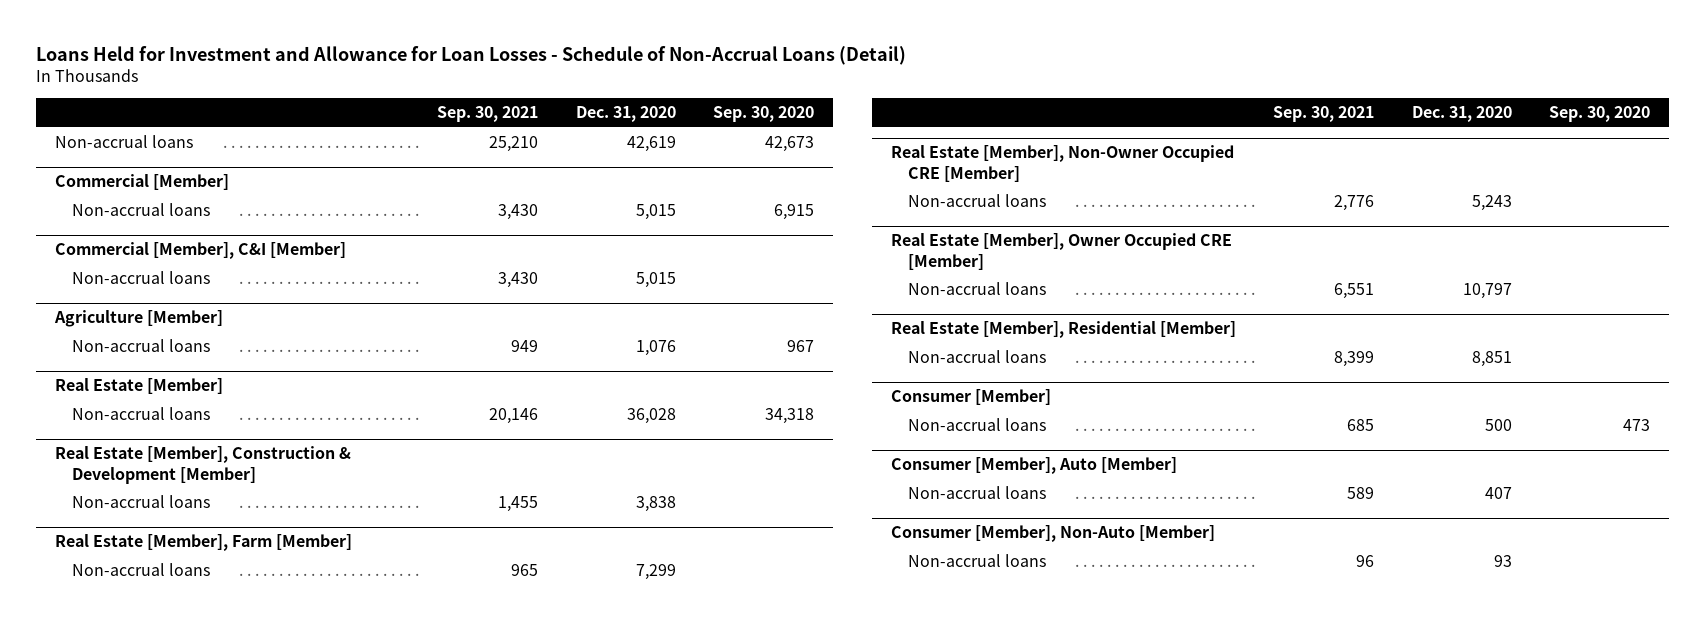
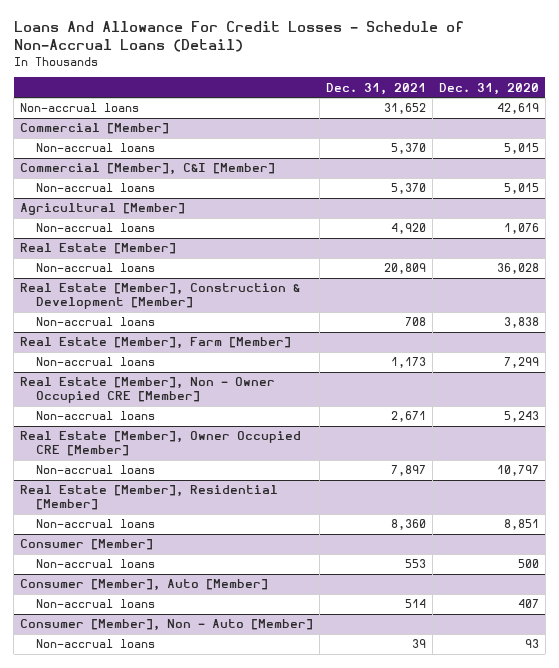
- Loans Held for Investment and Allowance for Loan Losses - Schedule of Non-Accrual Loans (Detail)
+ Loans And Allowance For Credit Losses - Schedule of Non-Accrual Loans (Detail)
- | Sep. 30, 2021 | Dec. 31, 2020 | Sep. 30, 2020
+ | Dec. 31, 2021 | Dec. 31, 2020
- Agriculture [Member]
+ Agricultural [Member]
- Real Estate [Member], Non-Owner Occupied CRE [Member]
+ Real Estate [Member], Non - Owner Occupied CRE [Member]
- Consumer [Member], Non-Auto [Member]
+ Consumer [Member], Non - Auto [Member]

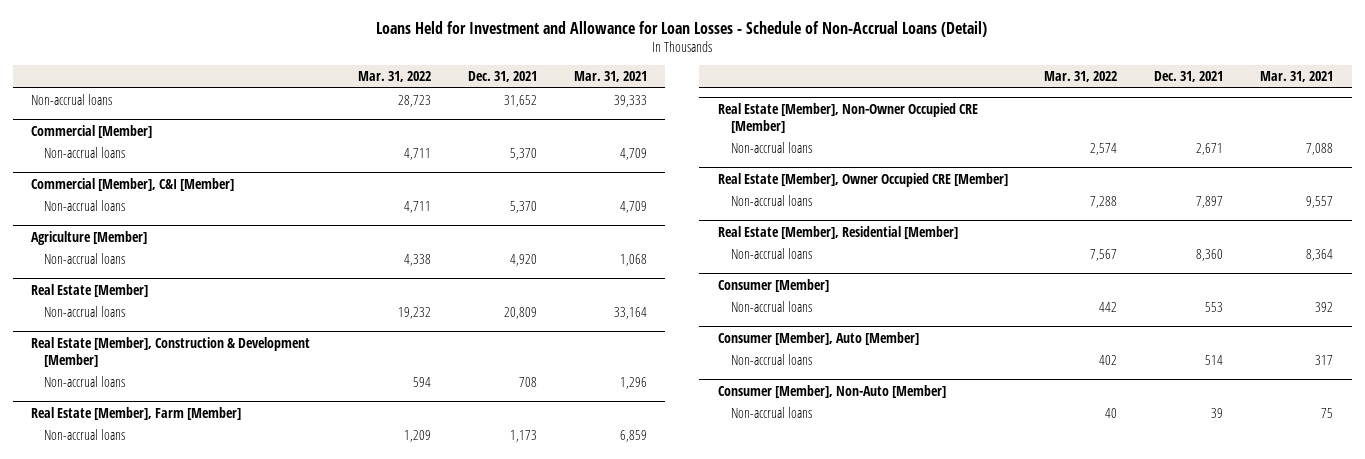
- Loans And Allowance For Credit Losses - Schedule of Non-Accrual Loans (Detail)
+ Loans Held for Investment and Allowance for Loan Losses - Schedule of Non-Accrual Loans (Detail)
- | Dec. 31, 2021 | Dec. 31, 2020
+ | Mar. 31, 2022 | Dec. 31, 2021 | Mar. 31, 2021
- Agricultural [Member]
+ Agriculture [Member]
- Real Estate [Member], Non - Owner Occupied CRE [Member]
+ Real Estate [Member], Non-Owner Occupied CRE [Member]
- Consumer [Member], Non - Auto [Member]
+ Consumer [Member], Non-Auto [Member]

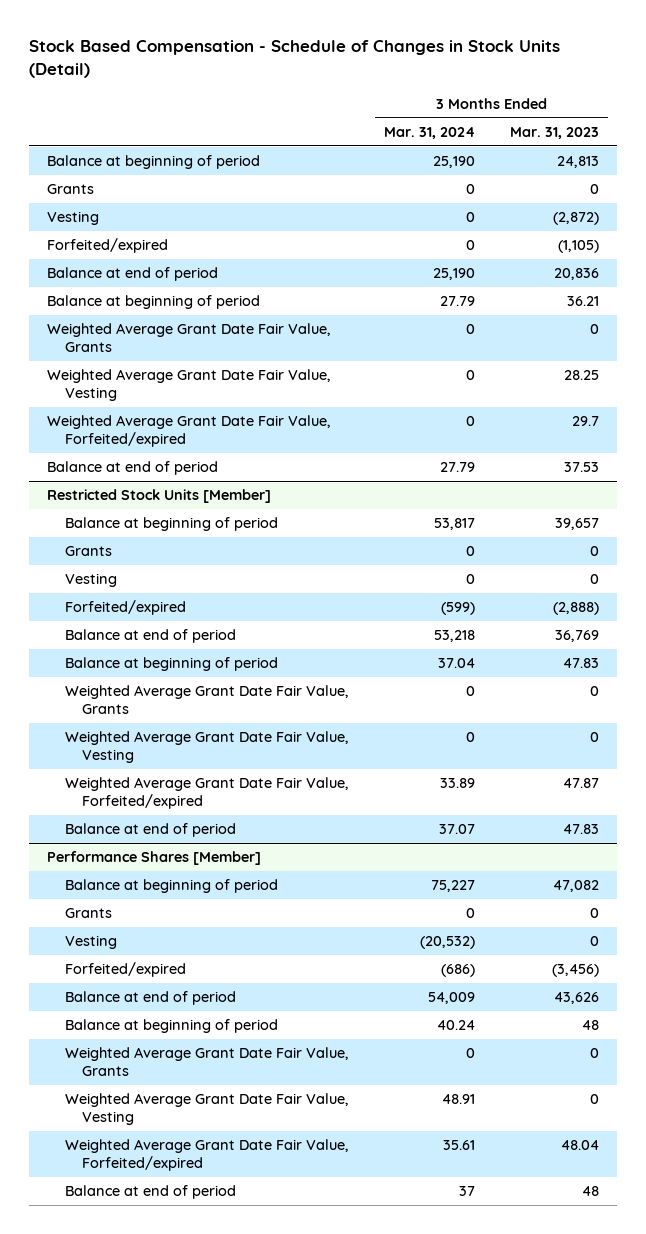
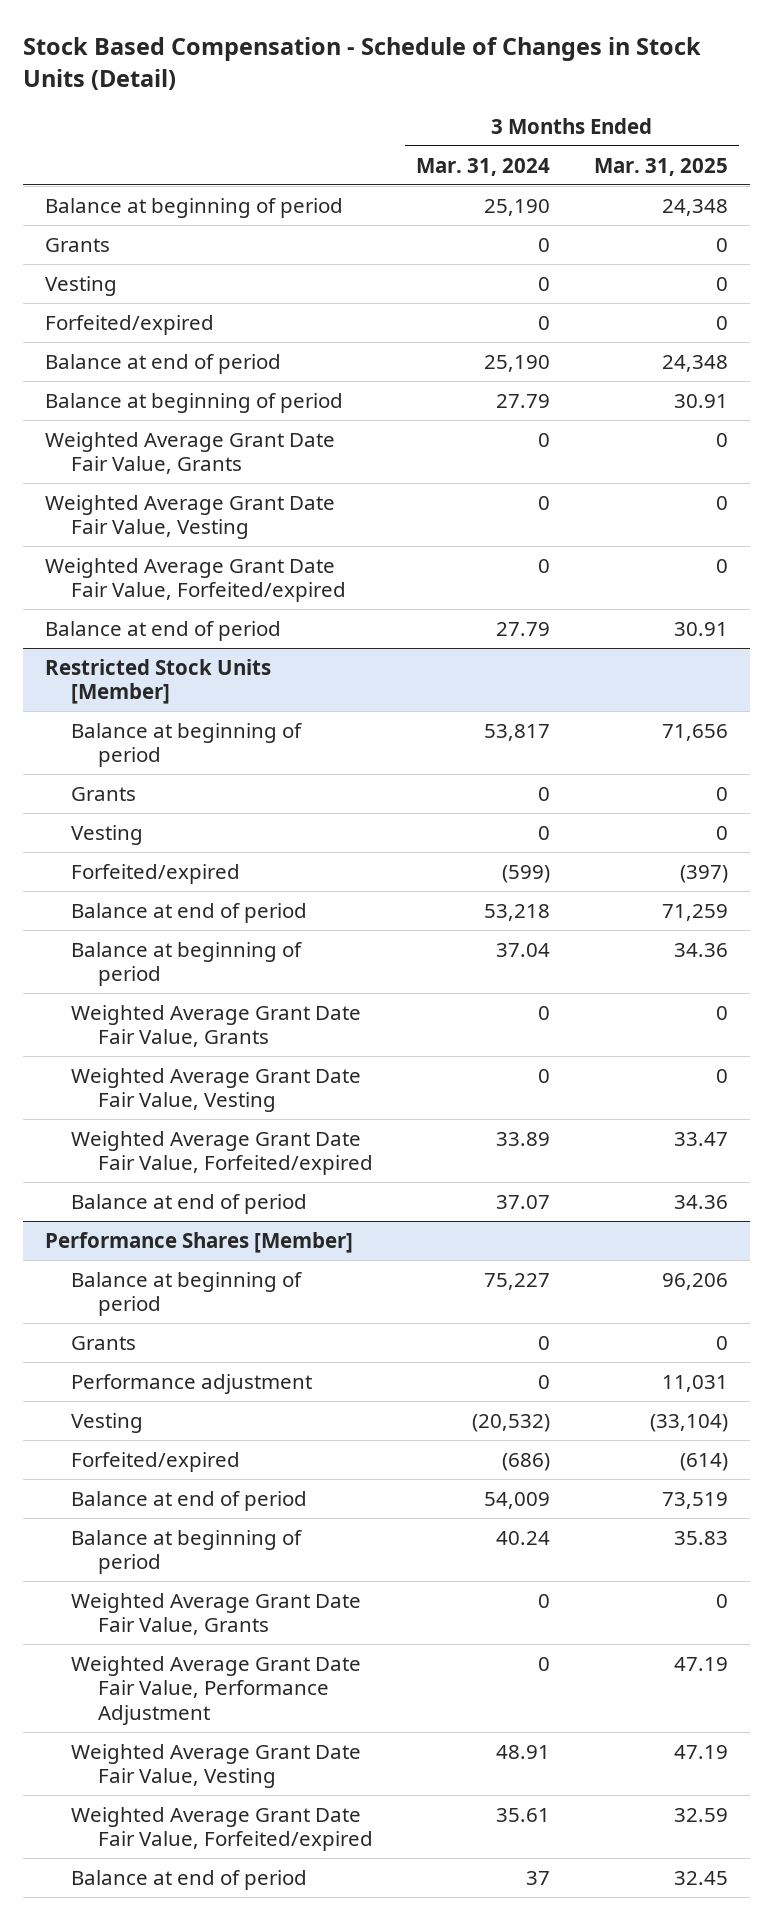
- | 3 Months Ended Mar. 31, 2024 | 3 Months Ended Mar. 31, 2023
+ | 3 Months Ended Mar. 31, 2024 | 3 Months Ended Mar. 31, 2025
@ Performance Shares [Member]
+ Performance adjustment | 0 | 11,031
+ Weighted Average Grant Date Fair Value, Performance Adjustment | 0 | 47.19

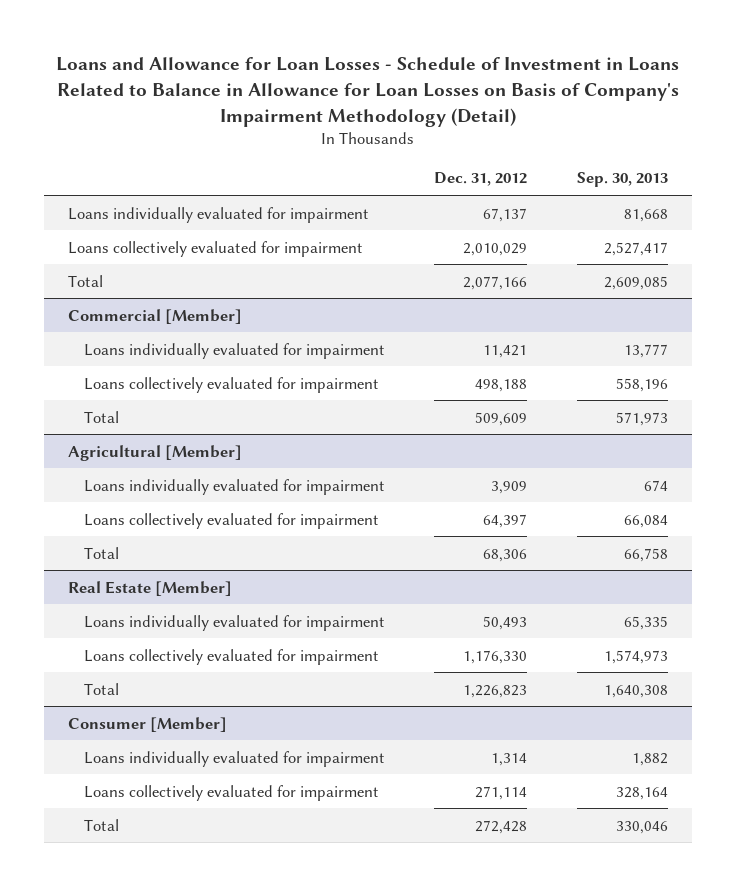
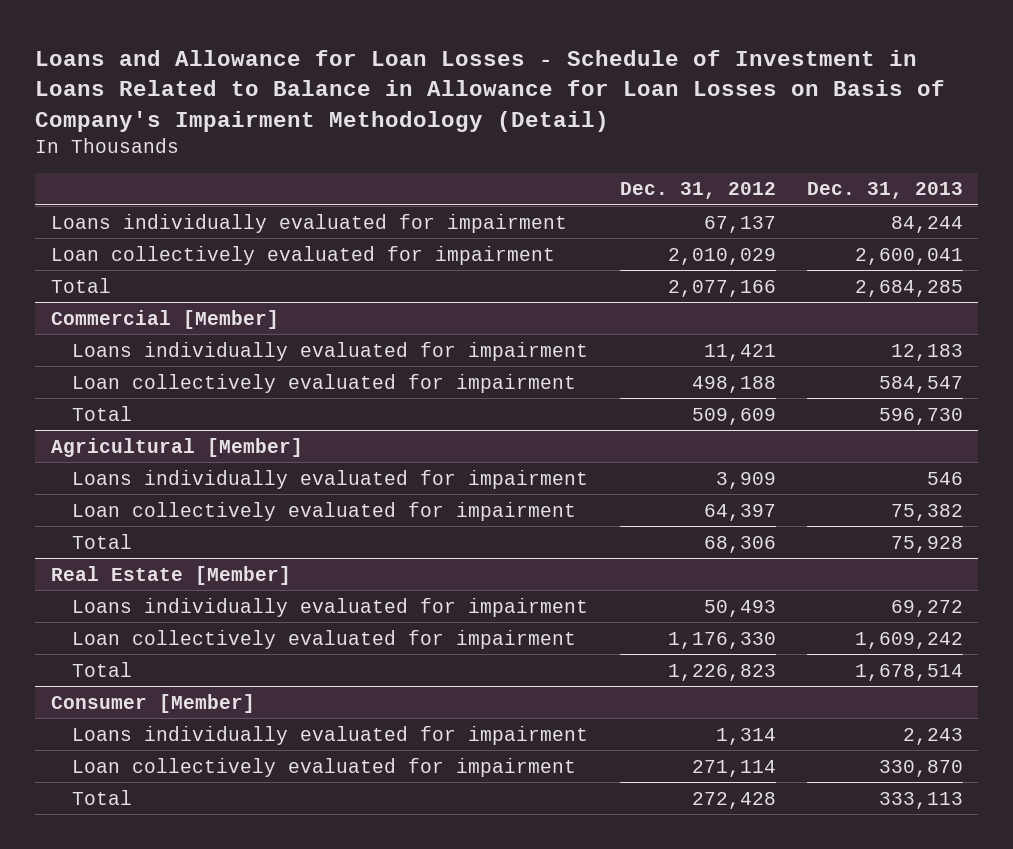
- | Dec. 31, 2012 | Sep. 30, 2013
+ | Dec. 31, 2012 | Dec. 31, 2013
- Loans collectively evaluated for impairment | 2,010,029 | 2,527,417
+ Loan collectively evaluated for impairment | 2,010,029 | 2,600,041
@ Commercial [Member]
- Loans collectively evaluated for impairment | 498,188 | 558,196
+ Loan collectively evaluated for impairment | 498,188 | 584,547
@ Agricultural [Member]
- Loans collectively evaluated for impairment | 64,397 | 66,084
+ Loan collectively evaluated for impairment | 64,397 | 75,382
@ Real Estate [Member]
- Loans collectively evaluated for impairment | 1,176,330 | 1,574,973
+ Loan collectively evaluated for impairment | 1,176,330 | 1,609,242
@ Consumer [Member]
- Loans collectively evaluated for impairment | 271,114 | 328,164
+ Loan collectively evaluated for impairment | 271,114 | 330,870

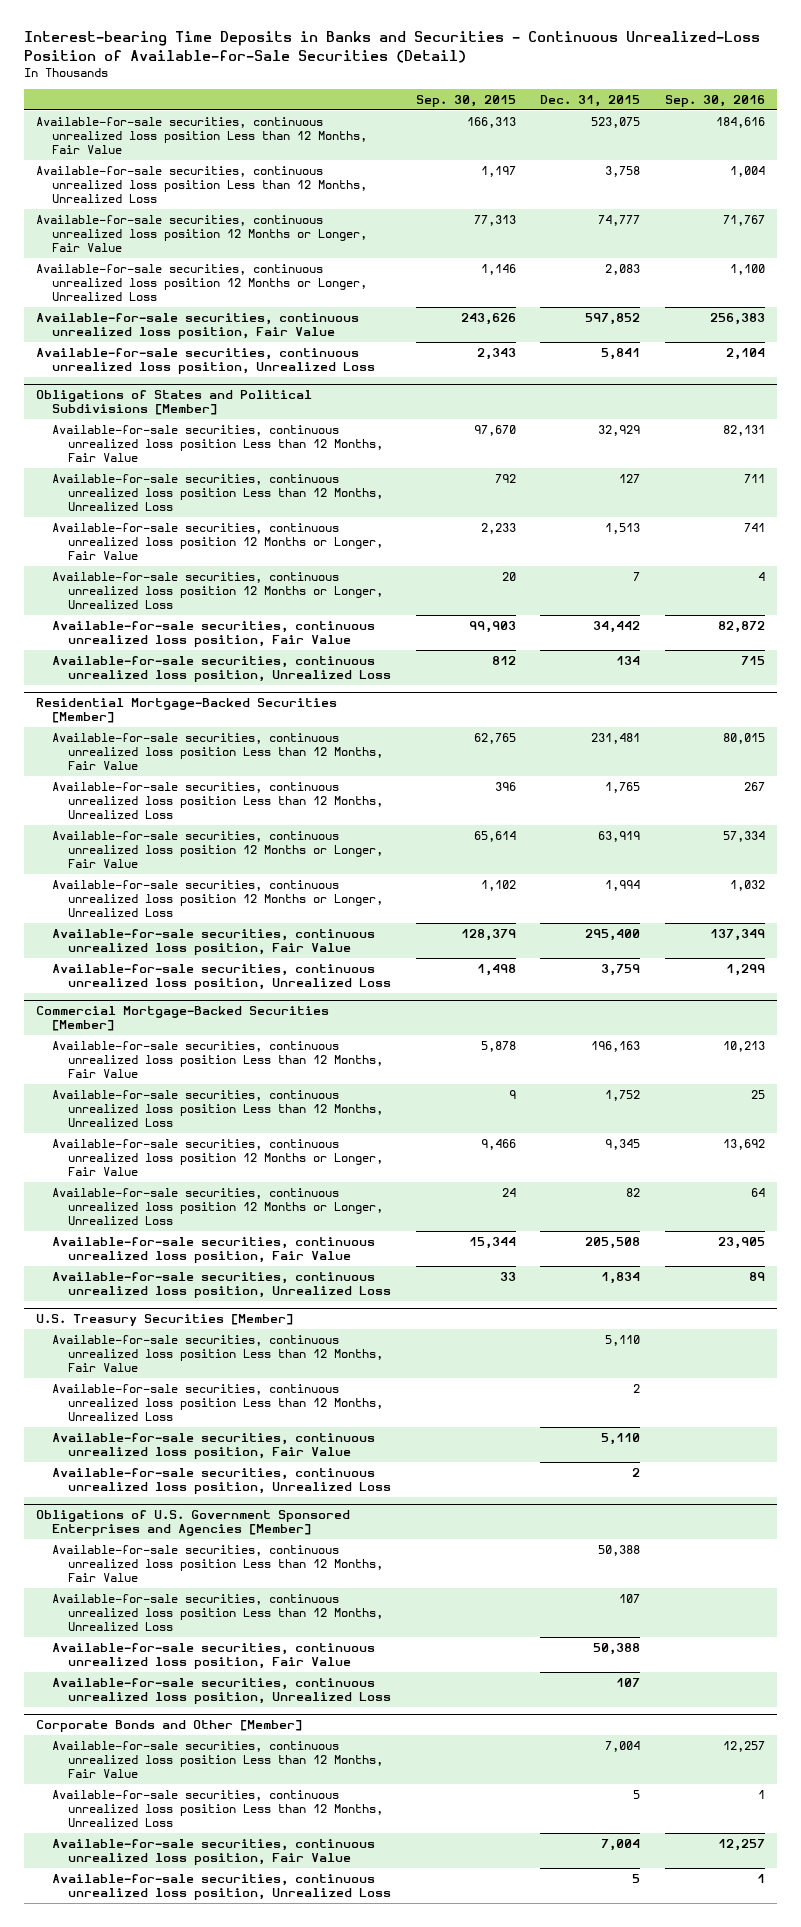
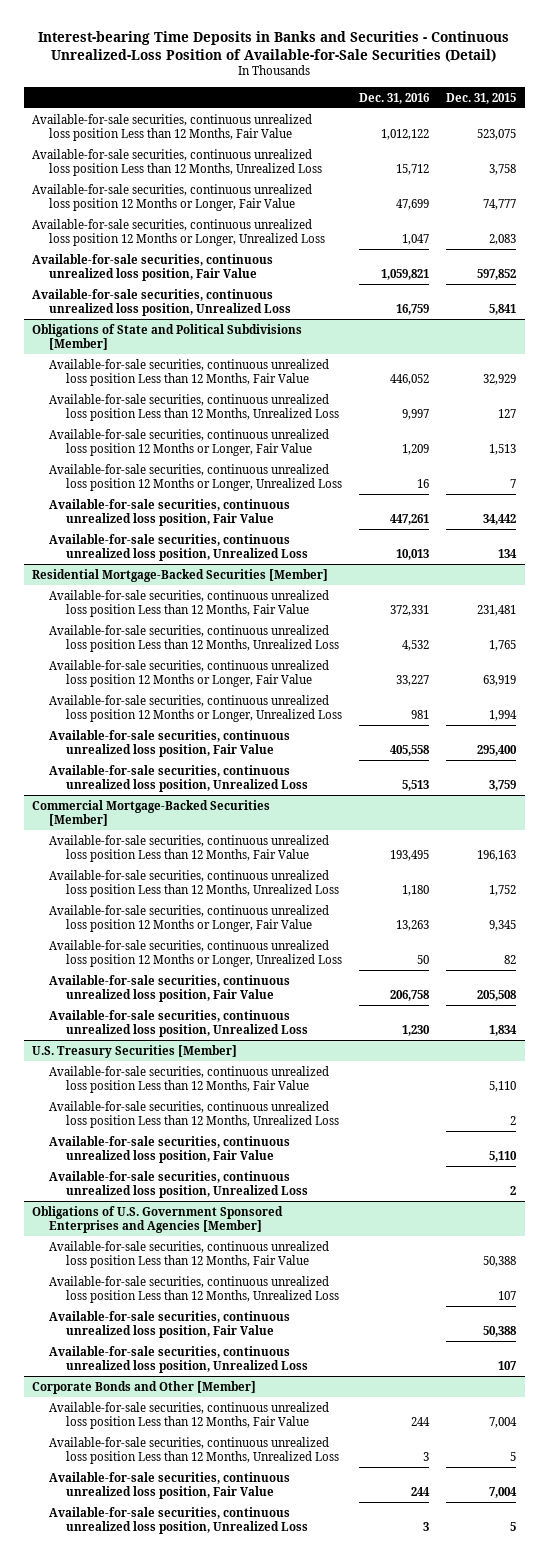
- | Sep. 30, 2015 | Dec. 31, 2015 | Sep. 30, 2016
+ | Dec. 31, 2016 | Dec. 31, 2015
- Obligations of States and Political Subdivisions [Member]
+ Obligations of State and Political Subdivisions [Member]

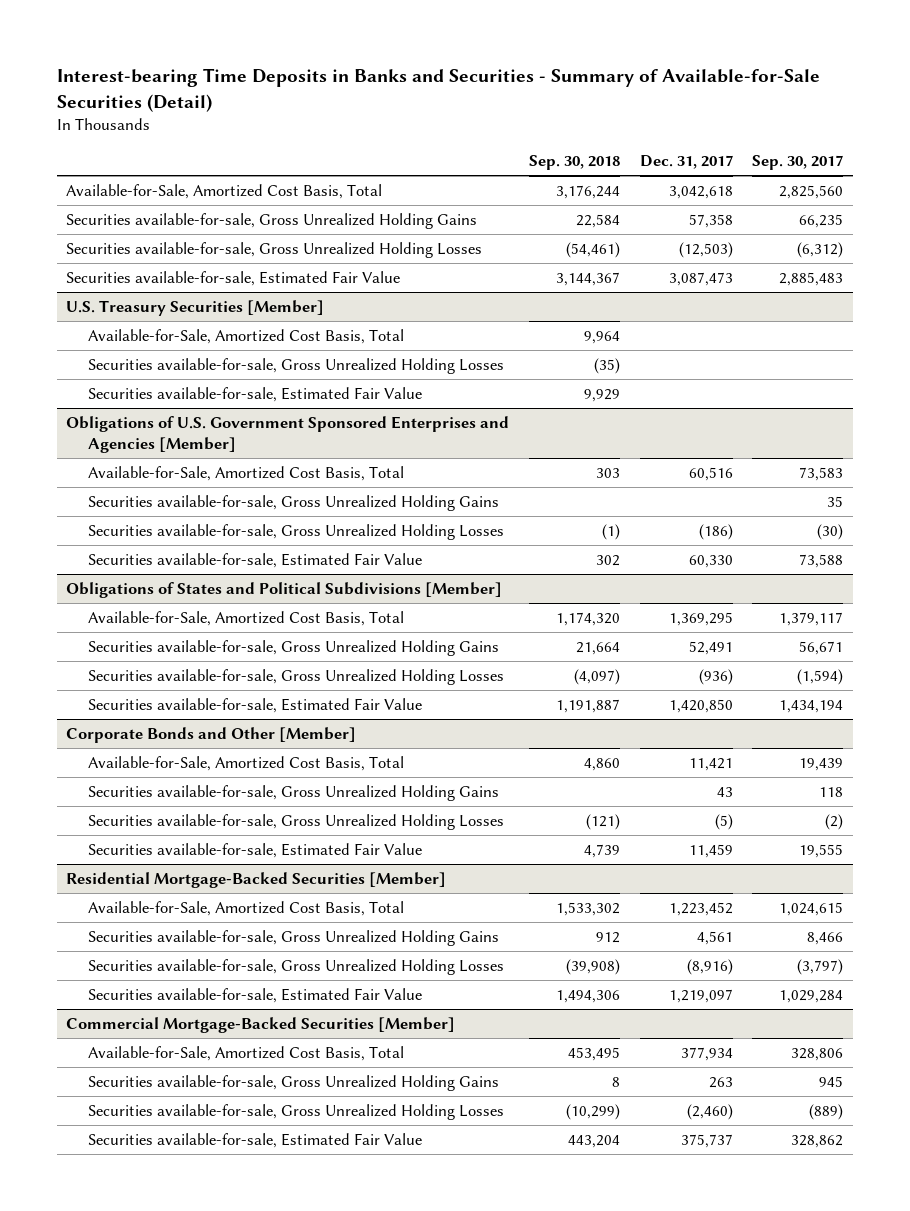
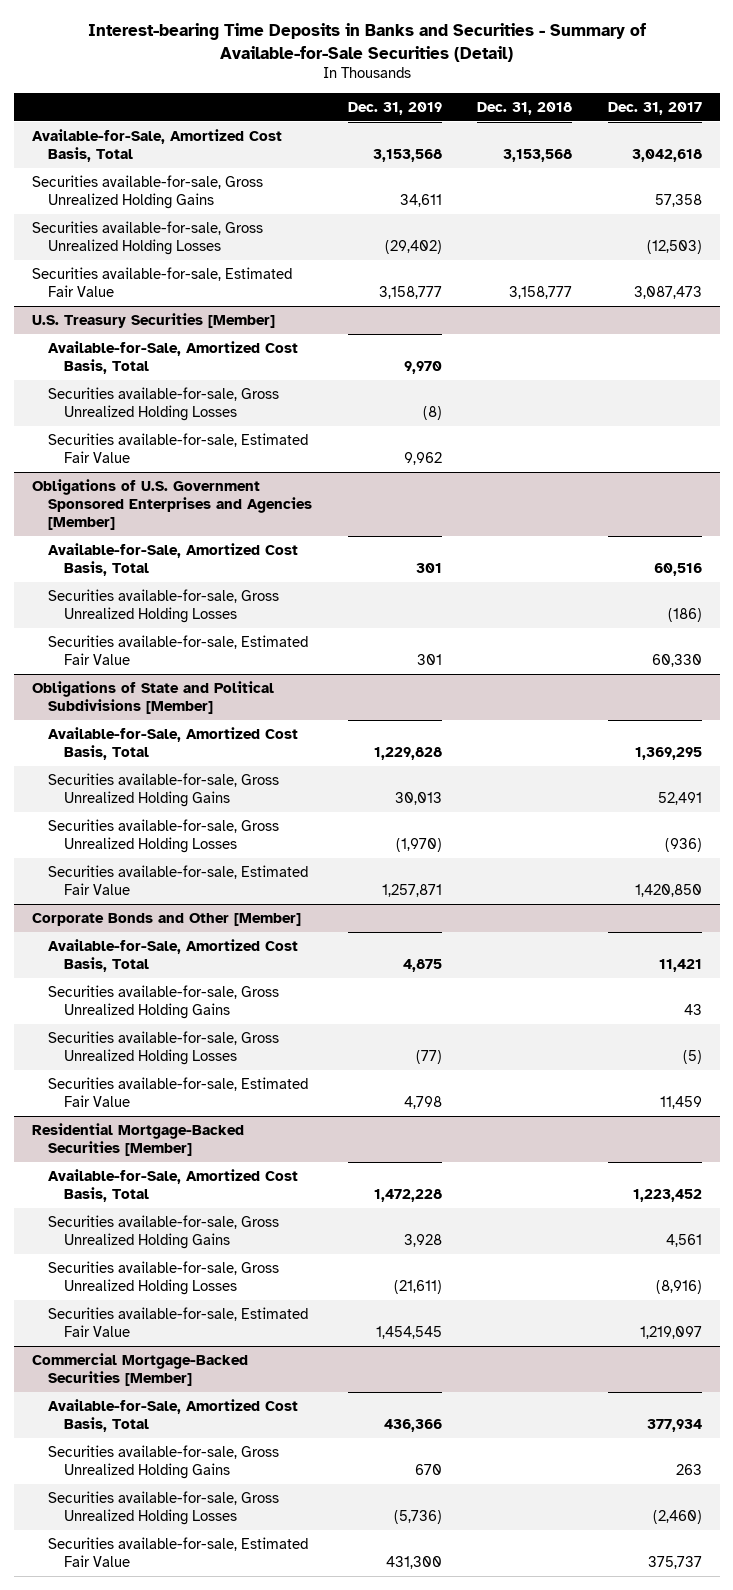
- | Sep. 30, 2018 | Dec. 31, 2017 | Sep. 30, 2017
+ | Dec. 31, 2019 | Dec. 31, 2018 | Dec. 31, 2017
@ Obligations of U.S. Government Sponsored Enterprises and Agencies [Member]
- Securities available-for-sale, Gross Unrealized Holding Gains | | | 35
- Obligations of States and Political Subdivisions [Member]
+ Obligations of State and Political Subdivisions [Member]

